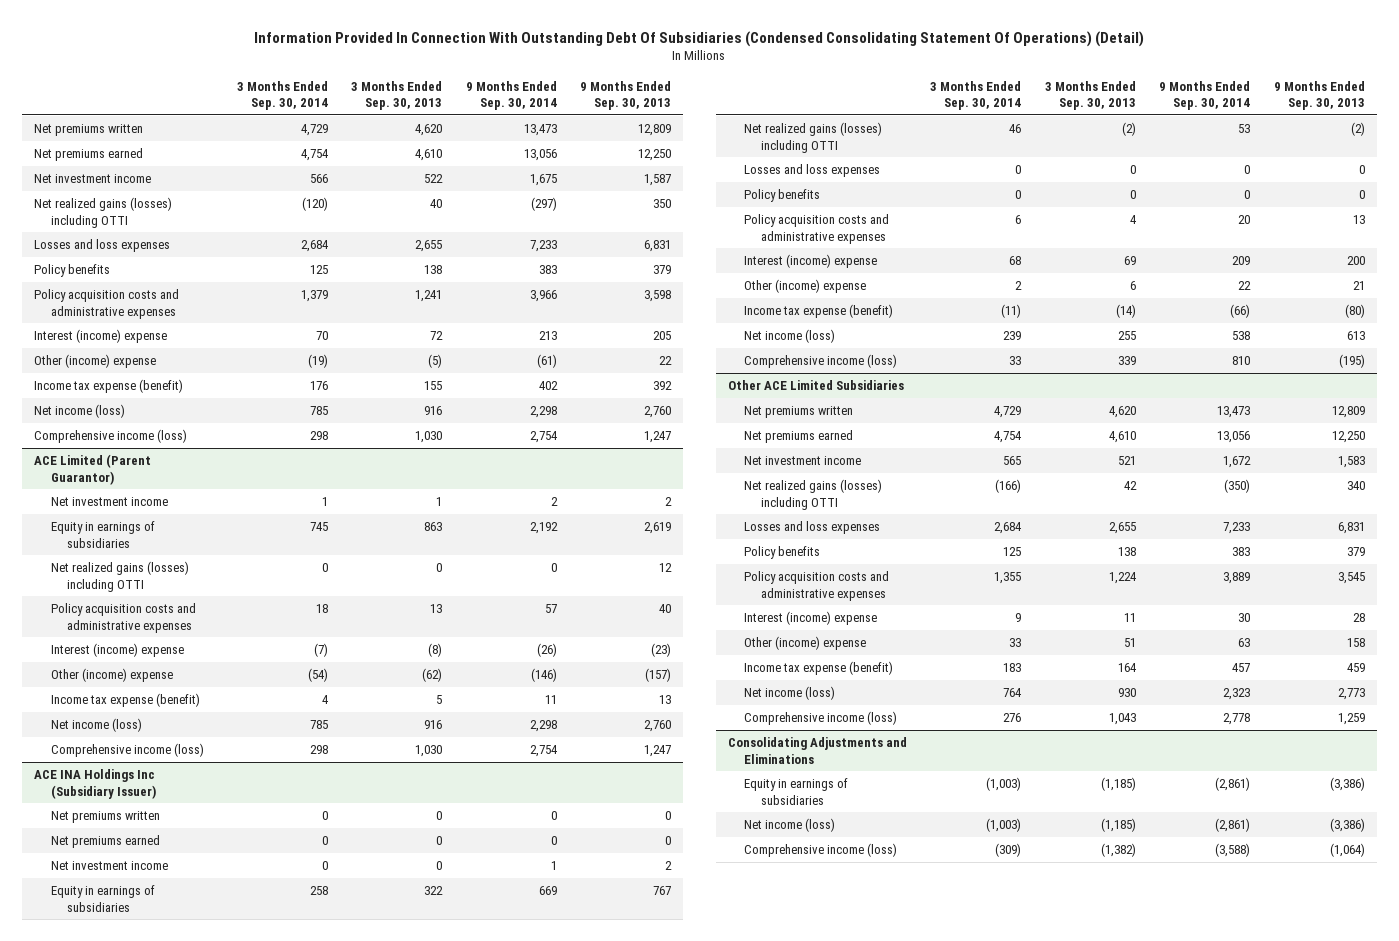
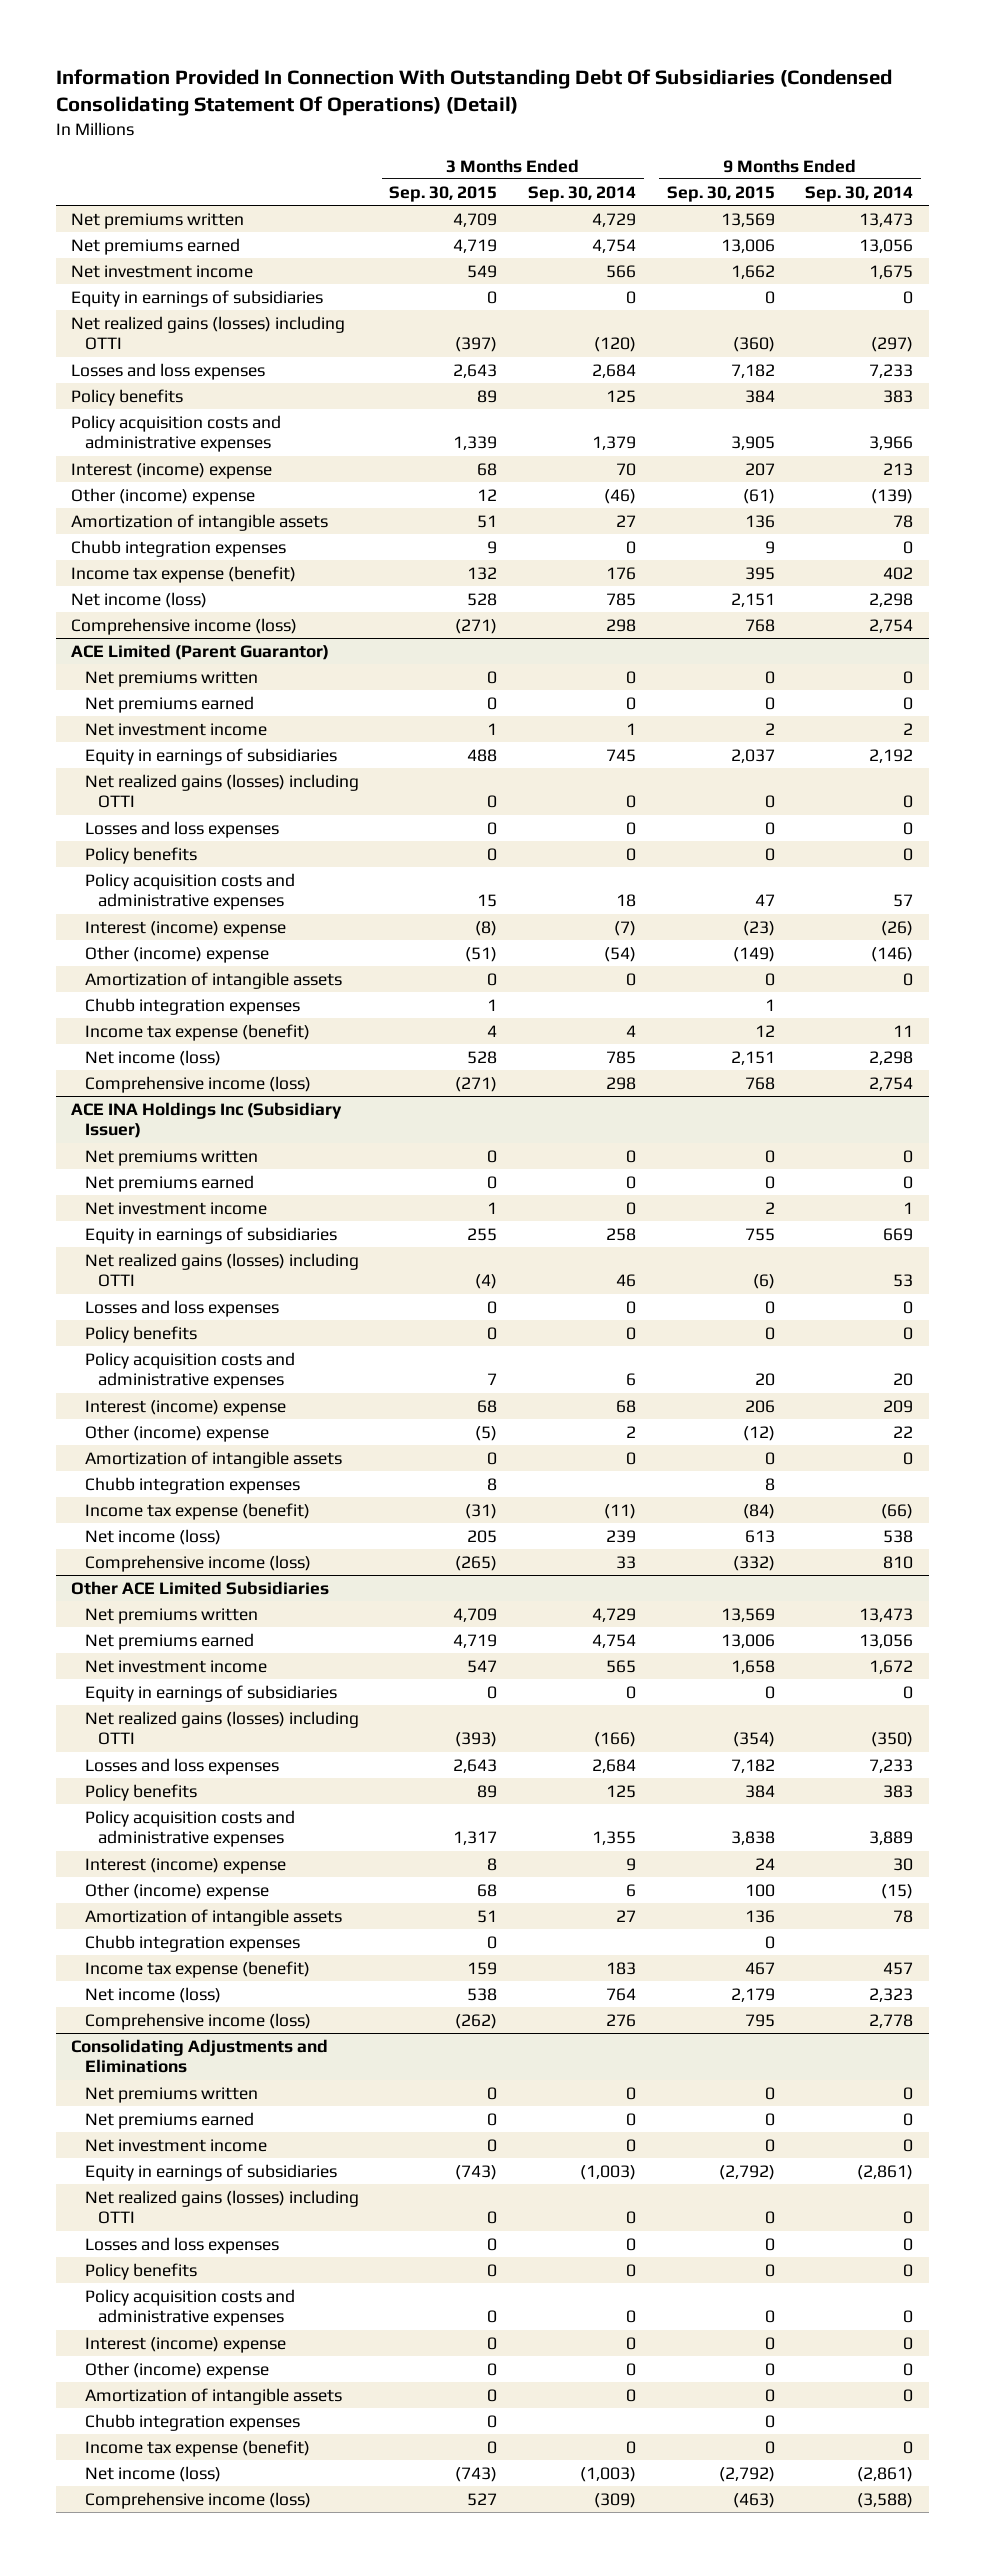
- | 3 Months Ended Sep. 30, 2014 | 3 Months Ended Sep. 30, 2013 | 9 Months Ended Sep. 30, 2014 | 9 Months Ended Sep. 30, 2013
+ | 3 Months Ended Sep. 30, 2015 | 3 Months Ended Sep. 30, 2014 | 9 Months Ended Sep. 30, 2015 | 9 Months Ended Sep. 30, 2014
+ Equity in earnings of subsidiaries | 0 | 0 | 0 | 0
- Other (income) expense | (19) | (5) | (61) | 22
+ Other (income) expense | 12 | (46) | (61) | (139)
+ Amortization of intangible assets | 51 | 27 | 136 | 78
+ Chubb integration expenses | 9 | 0 | 9 | 0
@ ACE Limited (Parent Guarantor)
+ Net premiums written | 0 | 0 | 0 | 0
+ Net premiums earned | 0 | 0 | 0 | 0
+ Losses and loss expenses | 0 | 0 | 0 | 0
+ Policy benefits | 0 | 0 | 0 | 0
+ Amortization of intangible assets | 0 | 0 | 0 | 0
+ Chubb integration expenses | 1 | | 1 |
@ ACE INA Holdings Inc (Subsidiary Issuer)
+ Amortization of intangible assets | 0 | 0 | 0 | 0
+ Chubb integration expenses | 8 | | 8 |
@ Other ACE Limited Subsidiaries
+ Equity in earnings of subsidiaries | 0 | 0 | 0 | 0
- Other (income) expense | 33 | 51 | 63 | 158
+ Other (income) expense | 68 | 6 | 100 | (15)
+ Amortization of intangible assets | 51 | 27 | 136 | 78
+ Chubb integration expenses | 0 | | 0 |
@ Consolidating Adjustments and Eliminations
+ Net premiums written | 0 | 0 | 0 | 0
+ Net premiums earned | 0 | 0 | 0 | 0
+ Net investment income | 0 | 0 | 0 | 0
+ Net realized gains (losses) including OTTI | 0 | 0 | 0 | 0
+ Losses and loss expenses | 0 | 0 | 0 | 0
+ Policy benefits | 0 | 0 | 0 | 0
+ Policy acquisition costs and administrative expenses | 0 | 0 | 0 | 0
+ Interest (income) expense | 0 | 0 | 0 | 0
+ Other (income) expense | 0 | 0 | 0 | 0
+ Amortization of intangible assets | 0 | 0 | 0 | 0
+ Chubb integration expenses | 0 | | 0 |
+ Income tax expense (benefit) | 0 | 0 | 0 | 0

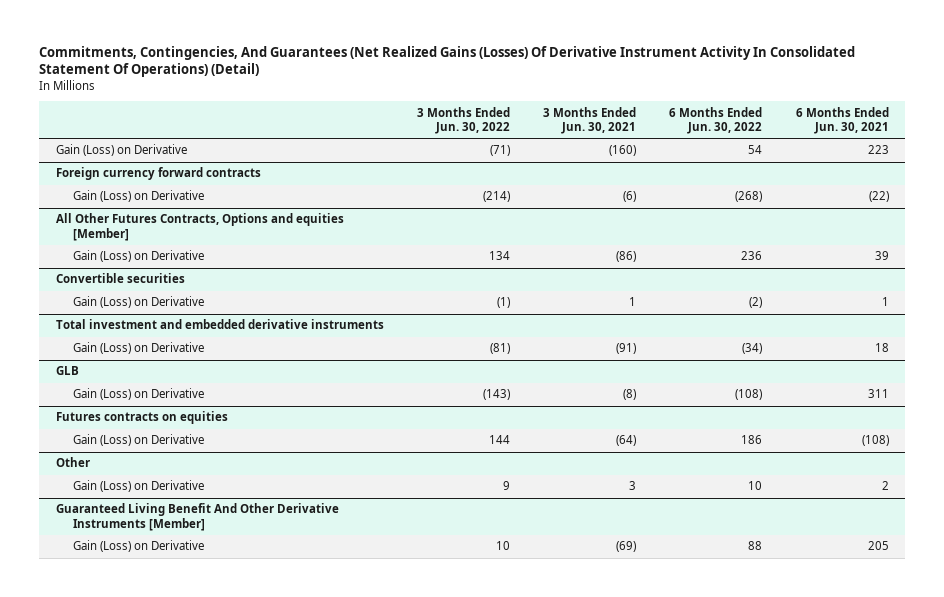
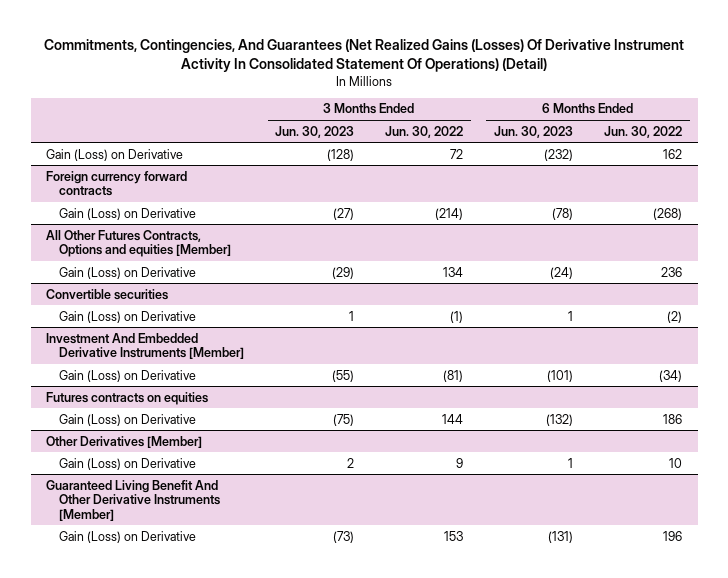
- | 3 Months Ended Jun. 30, 2022 | 3 Months Ended Jun. 30, 2021 | 6 Months Ended Jun. 30, 2022 | 6 Months Ended Jun. 30, 2021
+ | 3 Months Ended Jun. 30, 2023 | 3 Months Ended Jun. 30, 2022 | 6 Months Ended Jun. 30, 2023 | 6 Months Ended Jun. 30, 2022
- Gain (Loss) on Derivative | (71) | (160) | 54 | 223
+ Gain (Loss) on Derivative | (128) | 72 | (232) | 162
- Total investment and embedded derivative instruments
+ Investment And Embedded Derivative Instruments [Member]
- GLB
- Gain (Loss) on Derivative | (143) | (8) | (108) | 311
- Other
+ Other Derivatives [Member]
@ Guaranteed Living Benefit And Other Derivative Instruments [Member]
- Gain (Loss) on Derivative | 10 | (69) | 88 | 205
+ Gain (Loss) on Derivative | (73) | 153 | (131) | 196

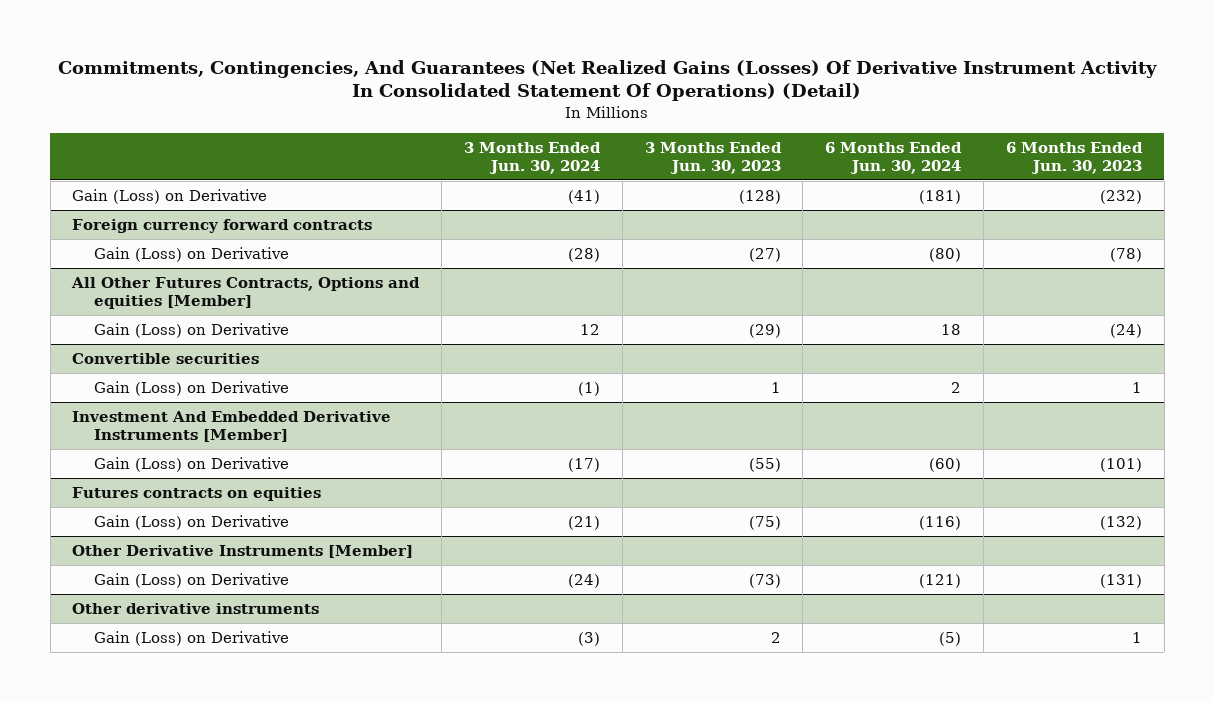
- | 3 Months Ended Jun. 30, 2023 | 3 Months Ended Jun. 30, 2022 | 6 Months Ended Jun. 30, 2023 | 6 Months Ended Jun. 30, 2022
+ | 3 Months Ended Jun. 30, 2024 | 3 Months Ended Jun. 30, 2023 | 6 Months Ended Jun. 30, 2024 | 6 Months Ended Jun. 30, 2023
- Other Derivatives [Member]
- Gain (Loss) on Derivative | 2 | 9 | 1 | 10
- Guaranteed Living Benefit And Other Derivative Instruments [Member]
+ Other Derivative Instruments [Member]
+ Other derivative instruments
+ Gain (Loss) on Derivative | (3) | 2 | (5) | 1

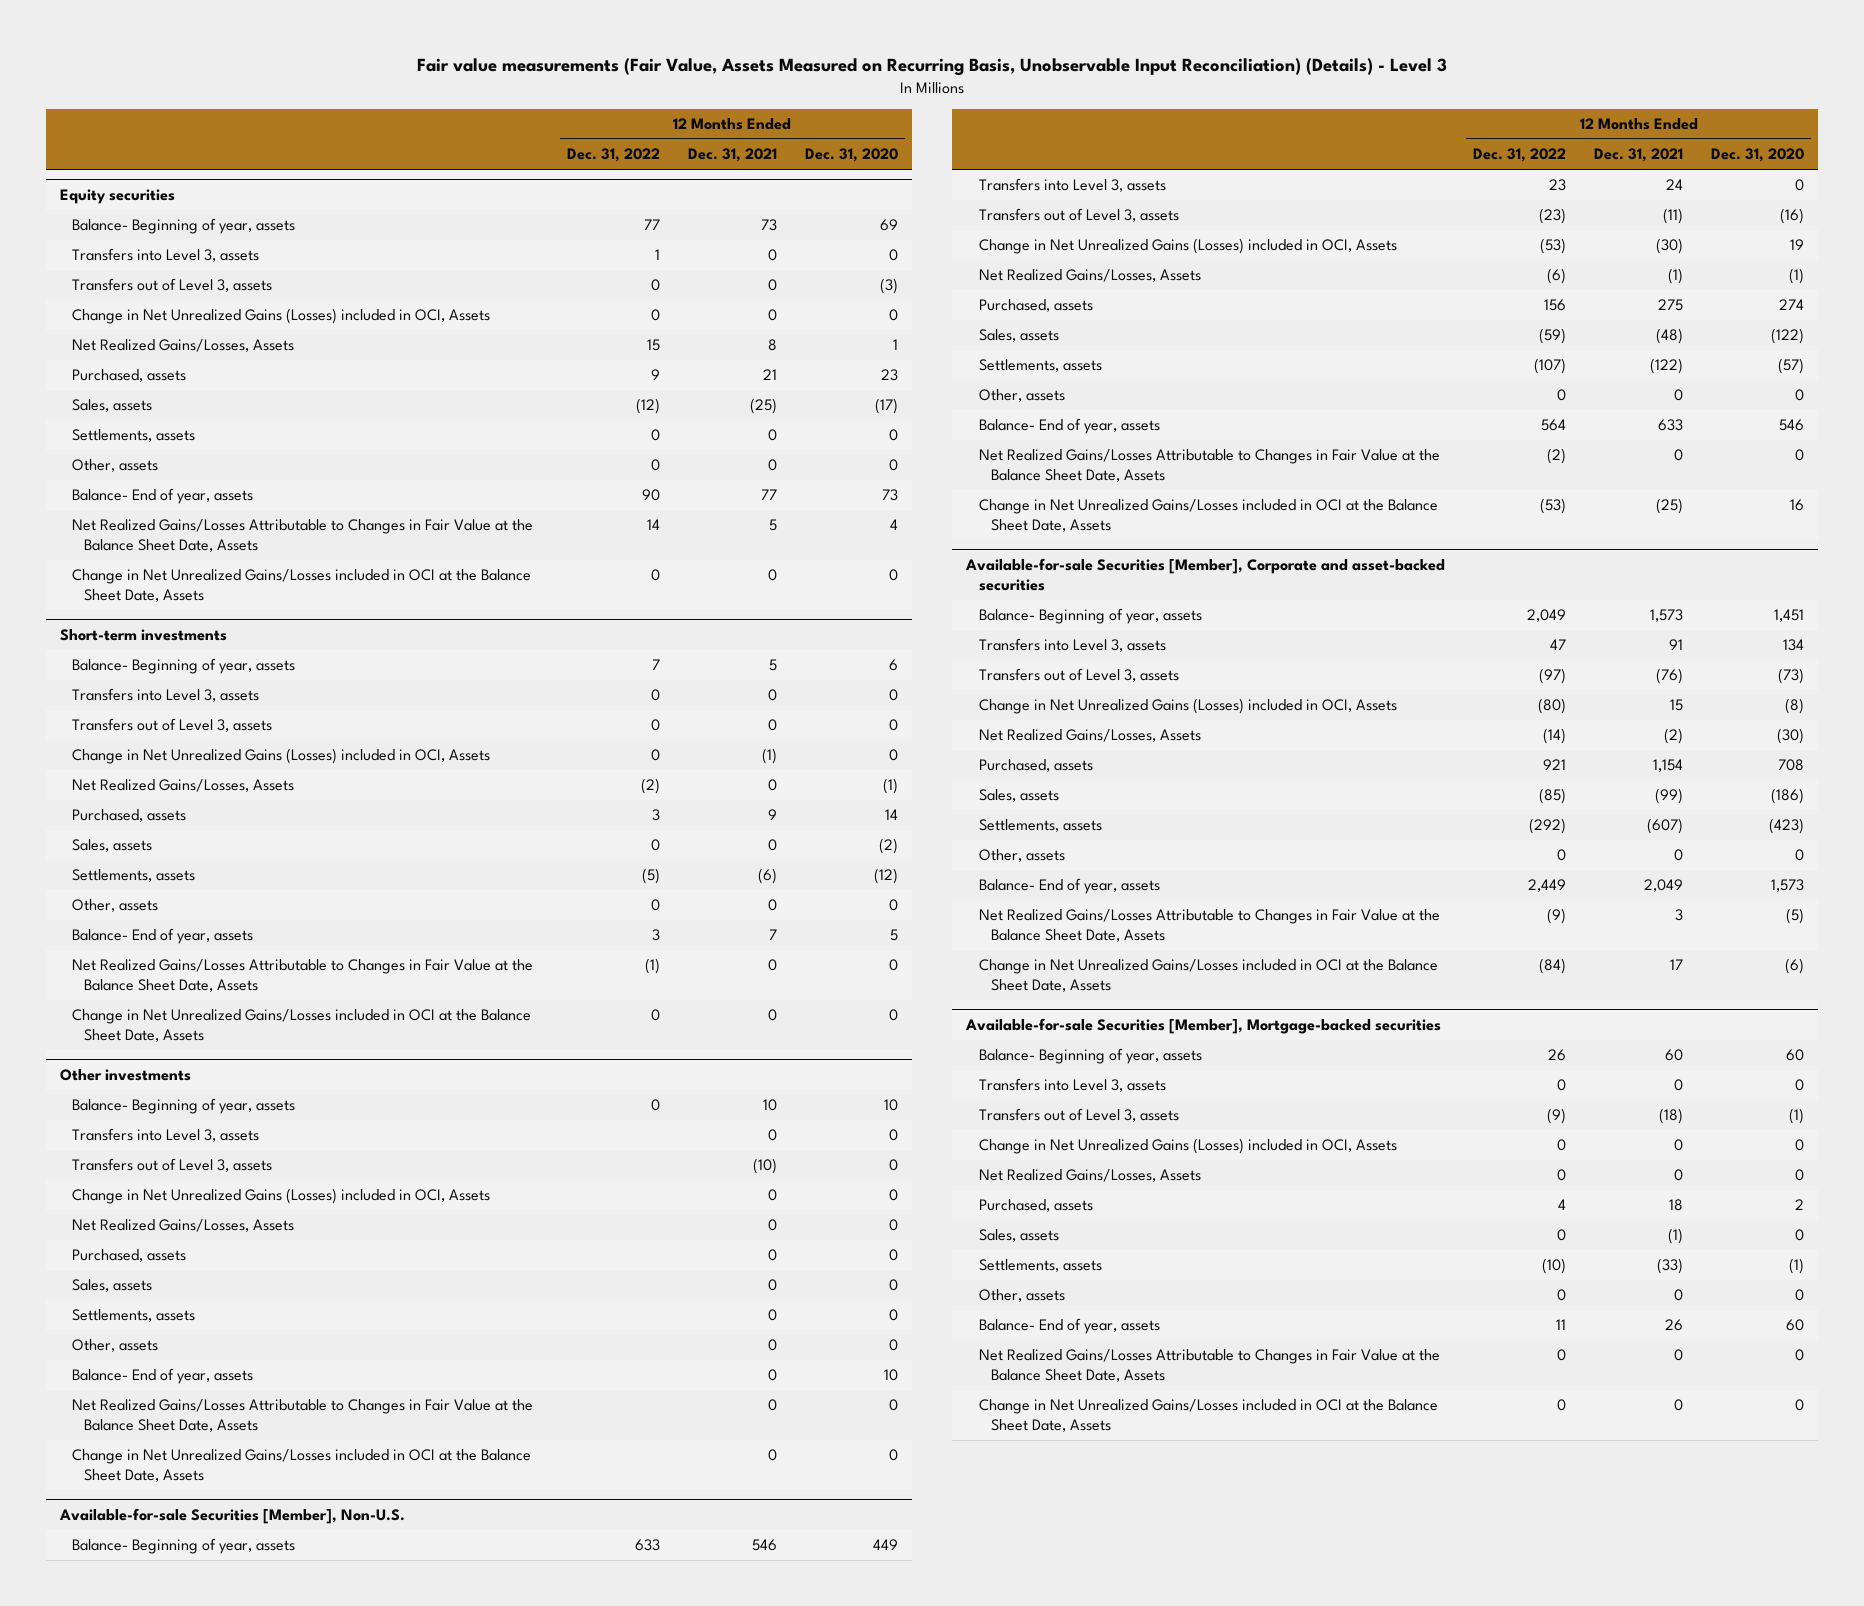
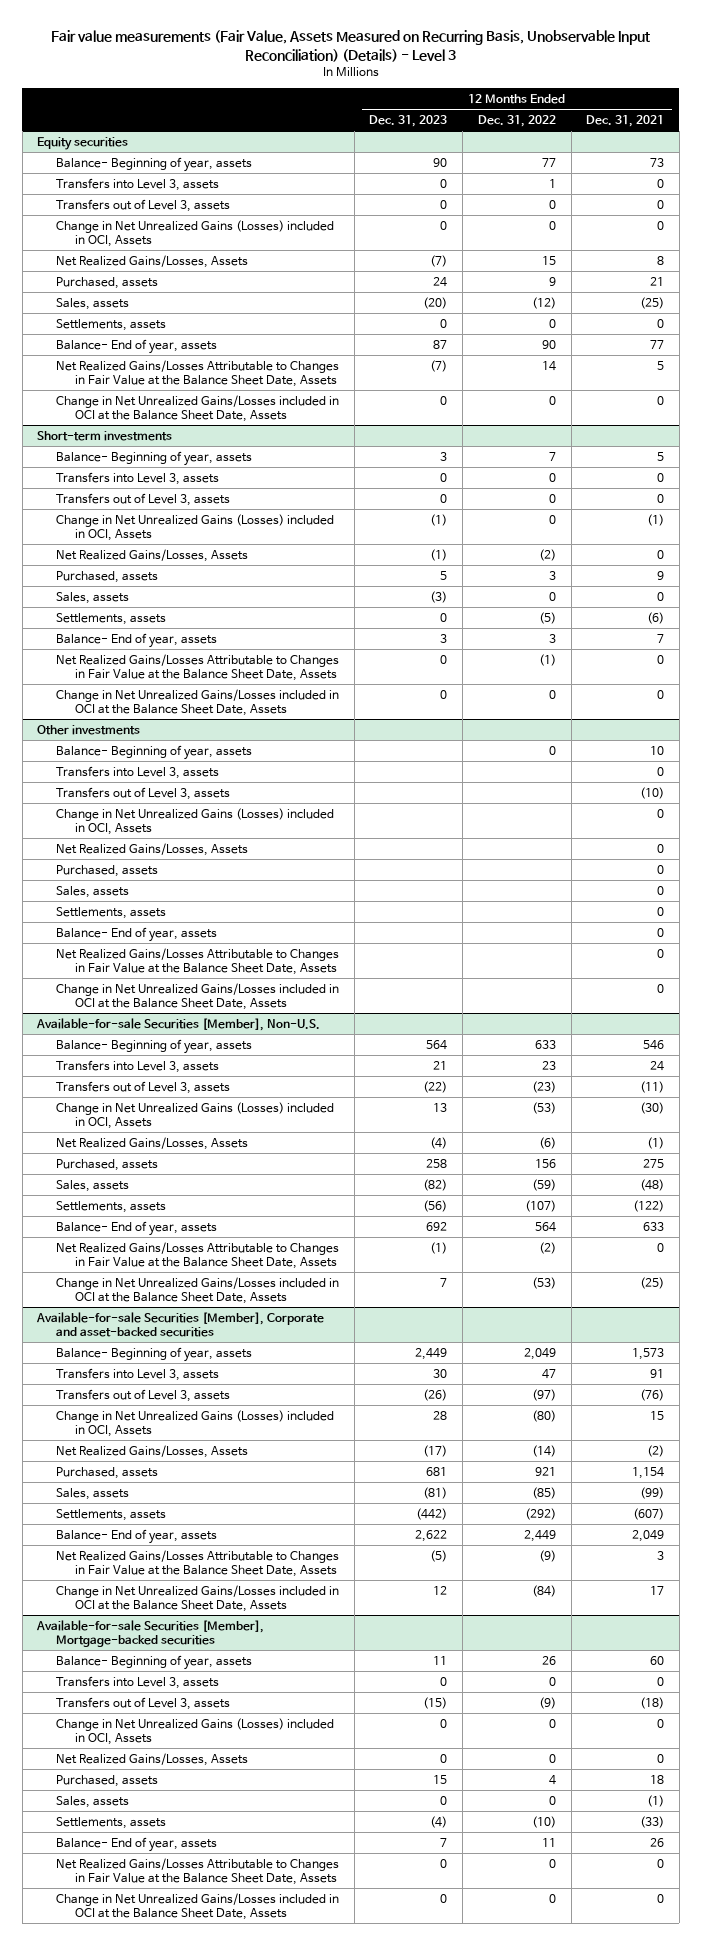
- | 12 Months Ended Dec. 31, 2022 | 12 Months Ended Dec. 31, 2021 | 12 Months Ended Dec. 31, 2020
+ | 12 Months Ended Dec. 31, 2023 | 12 Months Ended Dec. 31, 2022 | 12 Months Ended Dec. 31, 2021
@ Equity securities
- Other, assets | 0 | 0 | 0
@ Short-term investments
- Other, assets | 0 | 0 | 0
@ Other investments
- Other, assets | | 0 | 0
@ Available-for-sale Securities [Member], Non-U.S.
- Other, assets | 0 | 0 | 0
@ Available-for-sale Securities [Member], Corporate and asset-backed securities
- Other, assets | 0 | 0 | 0
@ Available-for-sale Securities [Member], Mortgage-backed securities
- Other, assets | 0 | 0 | 0

